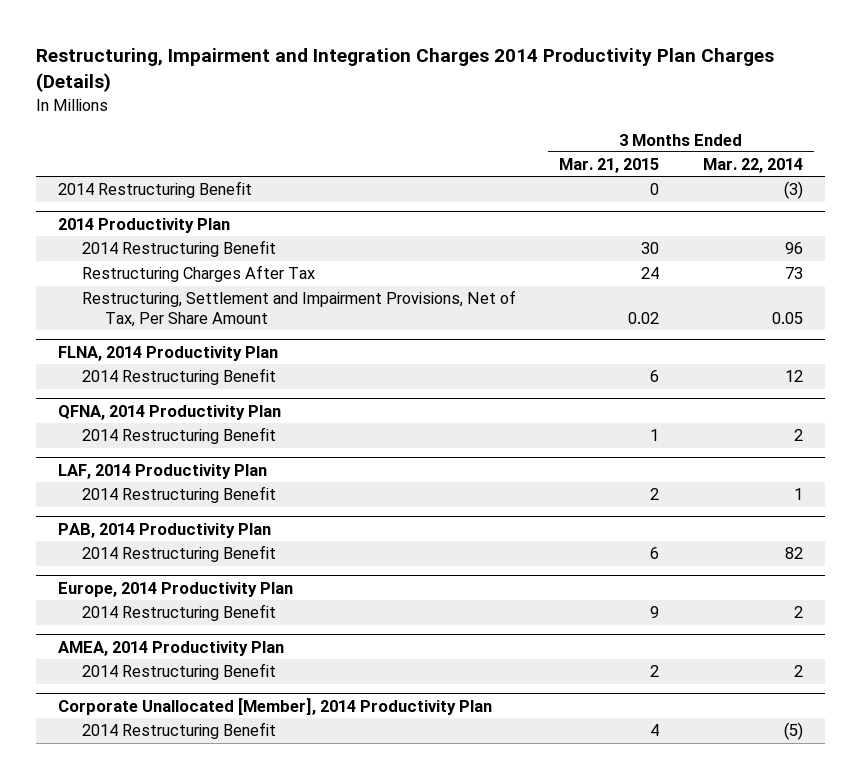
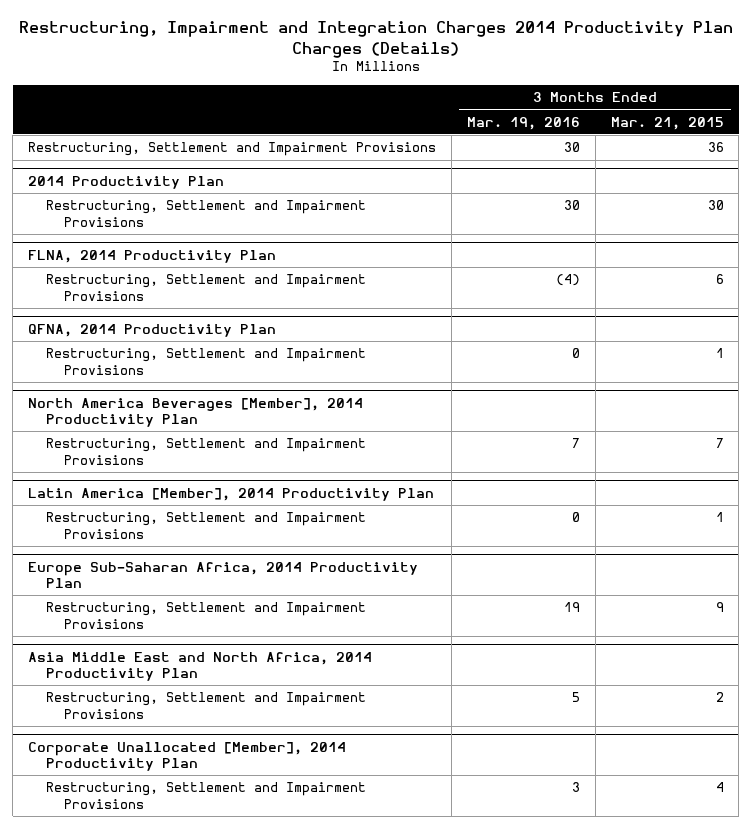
- | 3 Months Ended Mar. 21, 2015 | 3 Months Ended Mar. 22, 2014
+ | 3 Months Ended Mar. 19, 2016 | 3 Months Ended Mar. 21, 2015
- 2014 Restructuring Benefit | 0 | (3)
+ Restructuring, Settlement and Impairment Provisions | 30 | 36
@ 2014 Productivity Plan
- 2014 Restructuring Benefit | 30 | 96
- Restructuring Charges After Tax | 24 | 73
- Restructuring, Settlement and Impairment Provisions, Net of Tax, Per Share Amount | 0.02 | 0.05
+ Restructuring, Settlement and Impairment Provisions | 30 | 30
@ FLNA, 2014 Productivity Plan
- 2014 Restructuring Benefit | 6 | 12
+ Restructuring, Settlement and Impairment Provisions | (4) | 6
@ QFNA, 2014 Productivity Plan
- 2014 Restructuring Benefit | 1 | 2
- LAF, 2014 Productivity Plan
- 2014 Restructuring Benefit | 2 | 1
- PAB, 2014 Productivity Plan
- 2014 Restructuring Benefit | 6 | 82
- Europe, 2014 Productivity Plan
- 2014 Restructuring Benefit | 9 | 2
- AMEA, 2014 Productivity Plan
- 2014 Restructuring Benefit | 2 | 2
@ QFNA, 2014 Productivity Plan
+ Restructuring, Settlement and Impairment Provisions | 0 | 1
+ North America Beverages [Member], 2014 Productivity Plan
+ Restructuring, Settlement and Impairment Provisions | 7 | 7
+ Latin America [Member], 2014 Productivity Plan
+ Restructuring, Settlement and Impairment Provisions | 0 | 1
+ Europe Sub-Saharan Africa, 2014 Productivity Plan
+ Restructuring, Settlement and Impairment Provisions | 19 | 9
+ Asia Middle East and North Africa, 2014 Productivity Plan
+ Restructuring, Settlement and Impairment Provisions | 5 | 2
@ Corporate Unallocated [Member], 2014 Productivity Plan
- 2014 Restructuring Benefit | 4 | (5)
+ Restructuring, Settlement and Impairment Provisions | 3 | 4

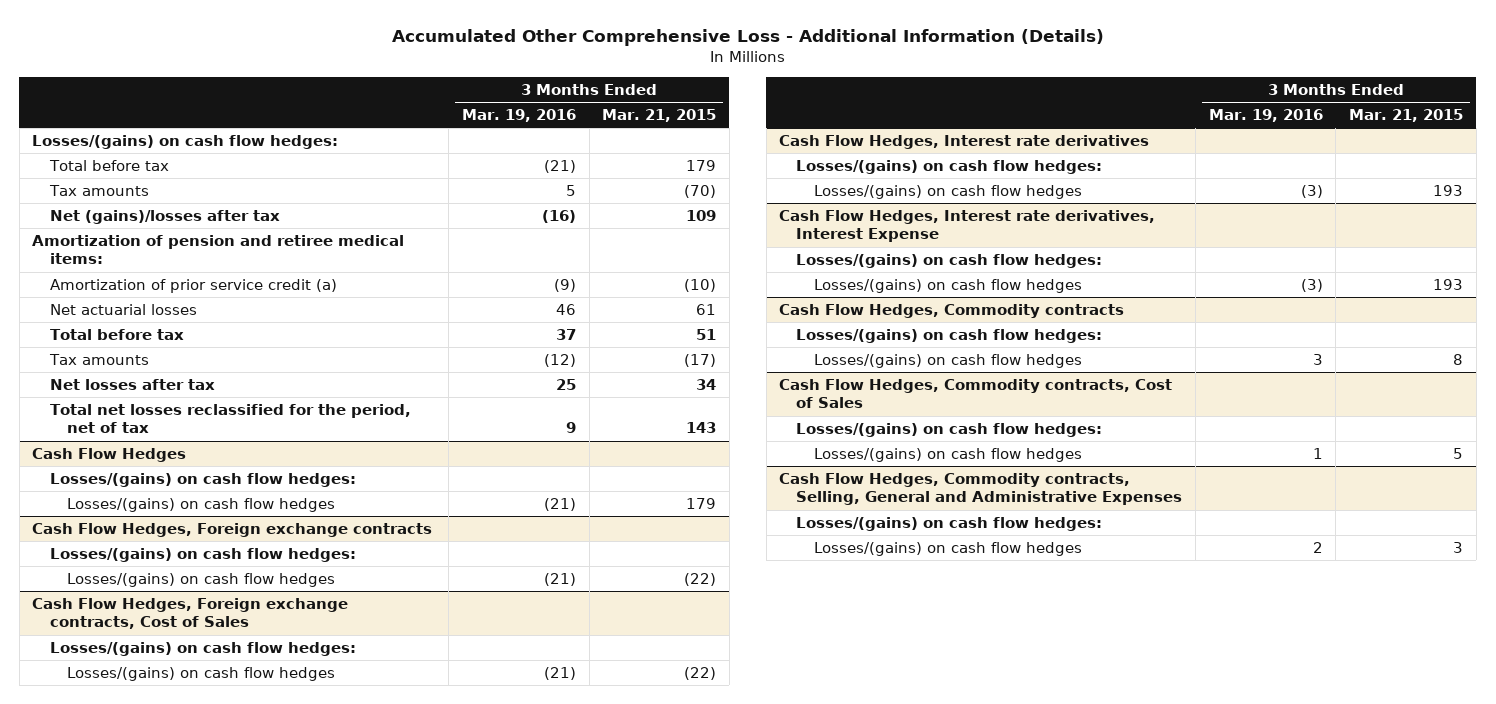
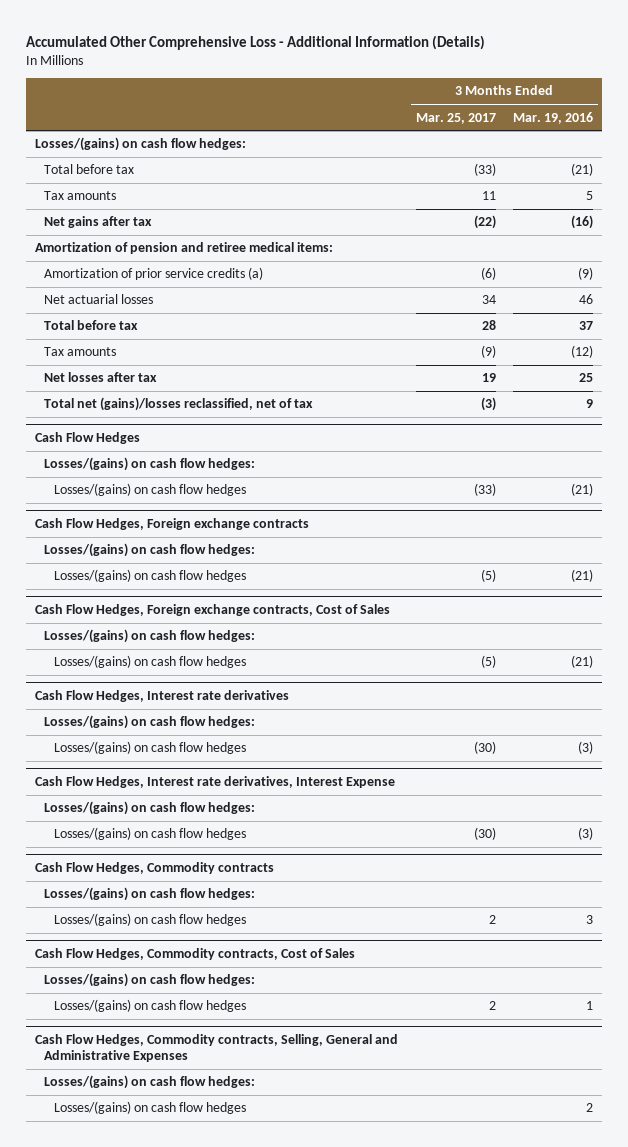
- | 3 Months Ended Mar. 19, 2016 | 3 Months Ended Mar. 21, 2015
+ | 3 Months Ended Mar. 25, 2017 | 3 Months Ended Mar. 19, 2016
- Net (gains)/losses after tax | (16) | 109
+ Net gains after tax | (22) | (16)
- Amortization of prior service credit (a) | (9) | (10)
+ Amortization of prior service credits (a) | (6) | (9)
- Total net losses reclassified for the period, net of tax | 9 | 143
+ Total net (gains)/losses reclassified, net of tax | (3) | 9

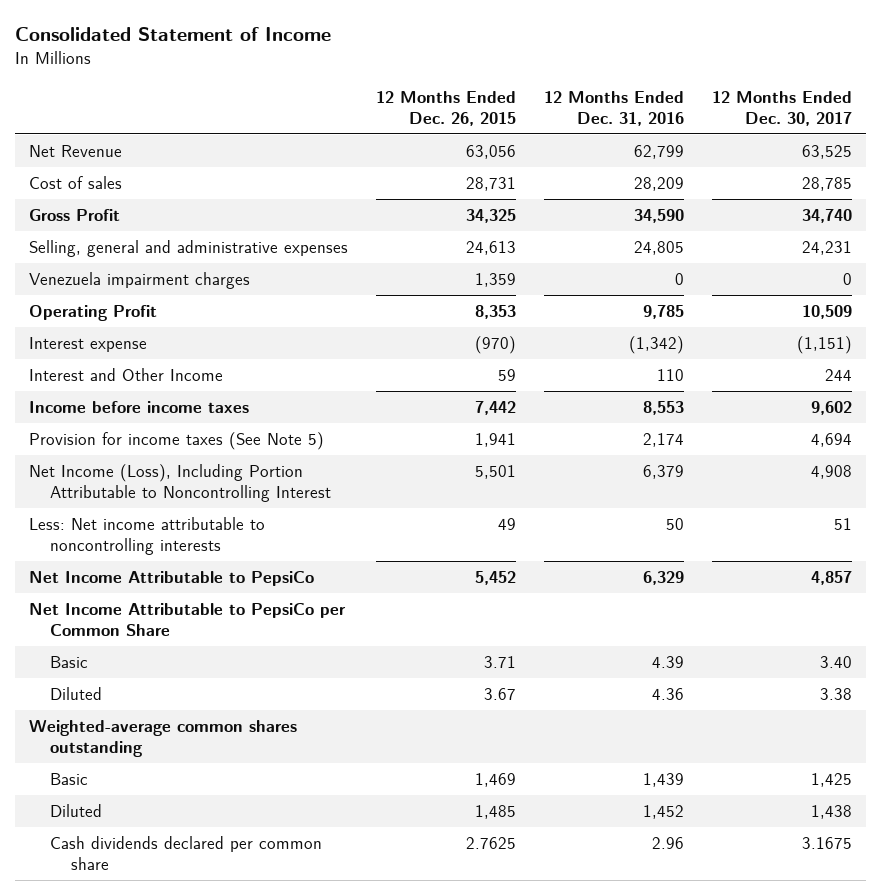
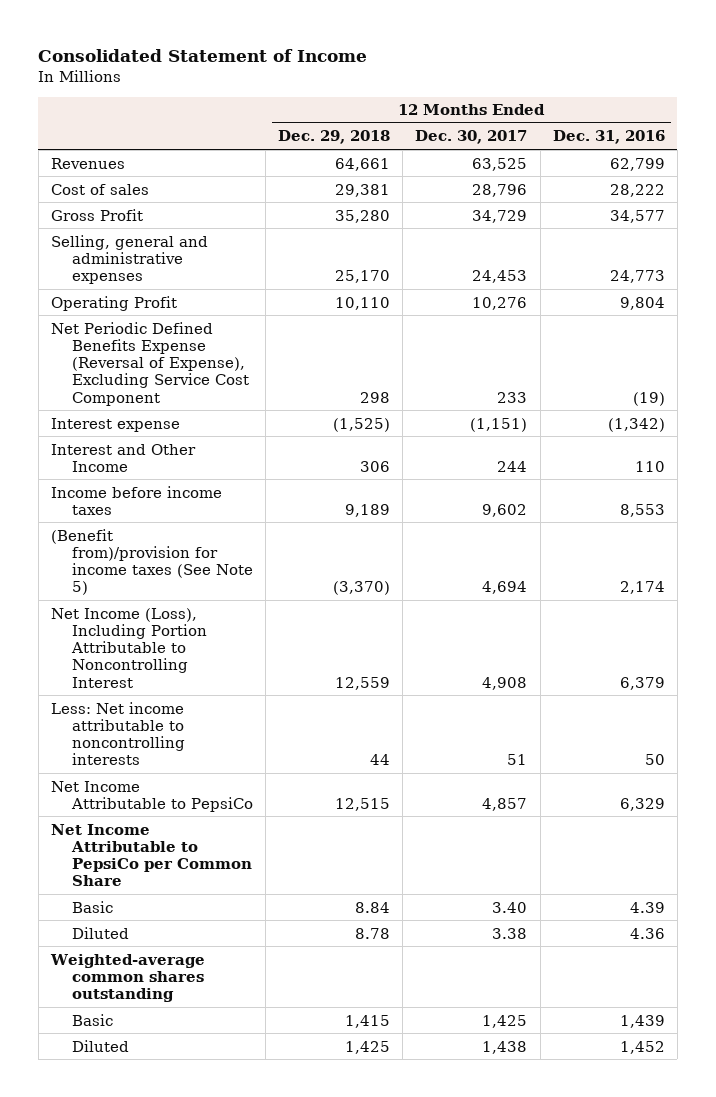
- | 12 Months Ended Dec. 26, 2015 | 12 Months Ended Dec. 31, 2016 | 12 Months Ended Dec. 30, 2017
+ | 12 Months Ended Dec. 29, 2018 | 12 Months Ended Dec. 30, 2017 | 12 Months Ended Dec. 31, 2016
- Net Revenue | 63,056 | 62,799 | 63,525
- Cost of sales | 28,731 | 28,209 | 28,785
- Gross Profit | 34,325 | 34,590 | 34,740
- Selling, general and administrative expenses | 24,613 | 24,805 | 24,231
- Venezuela impairment charges | 1,359 | 0 | 0
- Operating Profit | 8,353 | 9,785 | 10,509
+ Revenues | 64,661 | 63,525 | 62,799
+ Cost of sales | 29,381 | 28,796 | 28,222
+ Gross Profit | 35,280 | 34,729 | 34,577
+ Selling, general and administrative expenses | 25,170 | 24,453 | 24,773
+ Operating Profit | 10,110 | 10,276 | 9,804
+ Net Periodic Defined Benefits Expense (Reversal of Expense), Excluding Service Cost Component | 298 | 233 | (19)
- Provision for income taxes (See Note 5) | 1,941 | 2,174 | 4,694
+ (Benefit from)/provision for income taxes (See Note 5) | (3,370) | 4,694 | 2,174
- Cash dividends declared per common share | 2.7625 | 2.96 | 3.1675

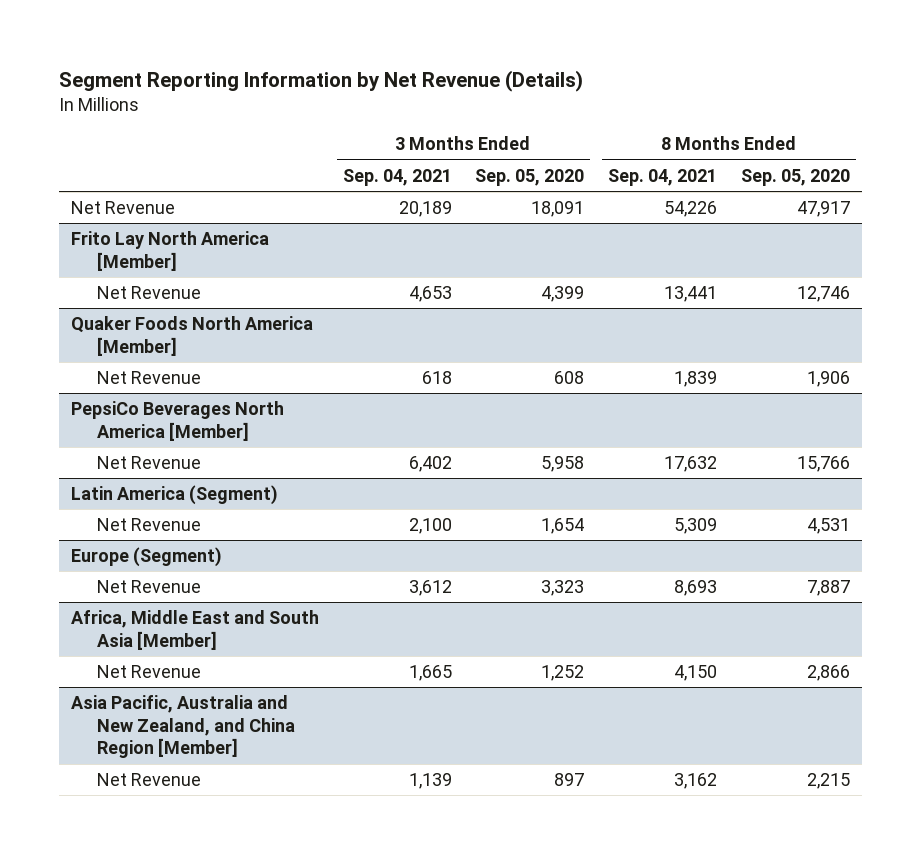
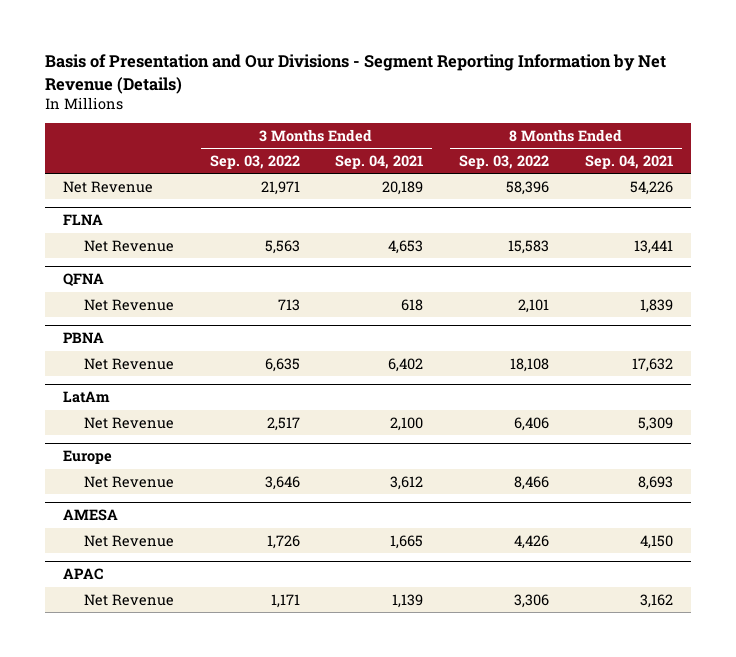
- Segment Reporting Information by Net Revenue (Details)
+ Basis of Presentation and Our Divisions - Segment Reporting Information by Net Revenue (Details)
- | 3 Months Ended Sep. 04, 2021 | 3 Months Ended Sep. 05, 2020 | 8 Months Ended Sep. 04, 2021 | 8 Months Ended Sep. 05, 2020
+ | 3 Months Ended Sep. 03, 2022 | 3 Months Ended Sep. 04, 2021 | 8 Months Ended Sep. 03, 2022 | 8 Months Ended Sep. 04, 2021
- Frito Lay North America [Member]
+ FLNA
- Quaker Foods North America [Member]
+ QFNA
- PepsiCo Beverages North America [Member]
+ PBNA
- Latin America (Segment)
+ LatAm
- Europe (Segment)
+ Europe
- Africa, Middle East and South Asia [Member]
+ AMESA
- Asia Pacific, Australia and New Zealand, and China Region [Member]
+ APAC

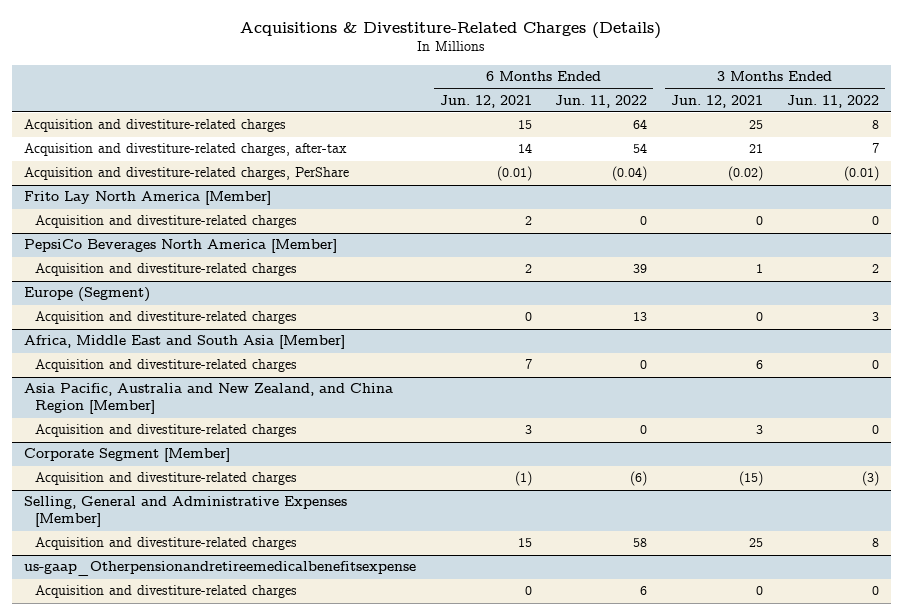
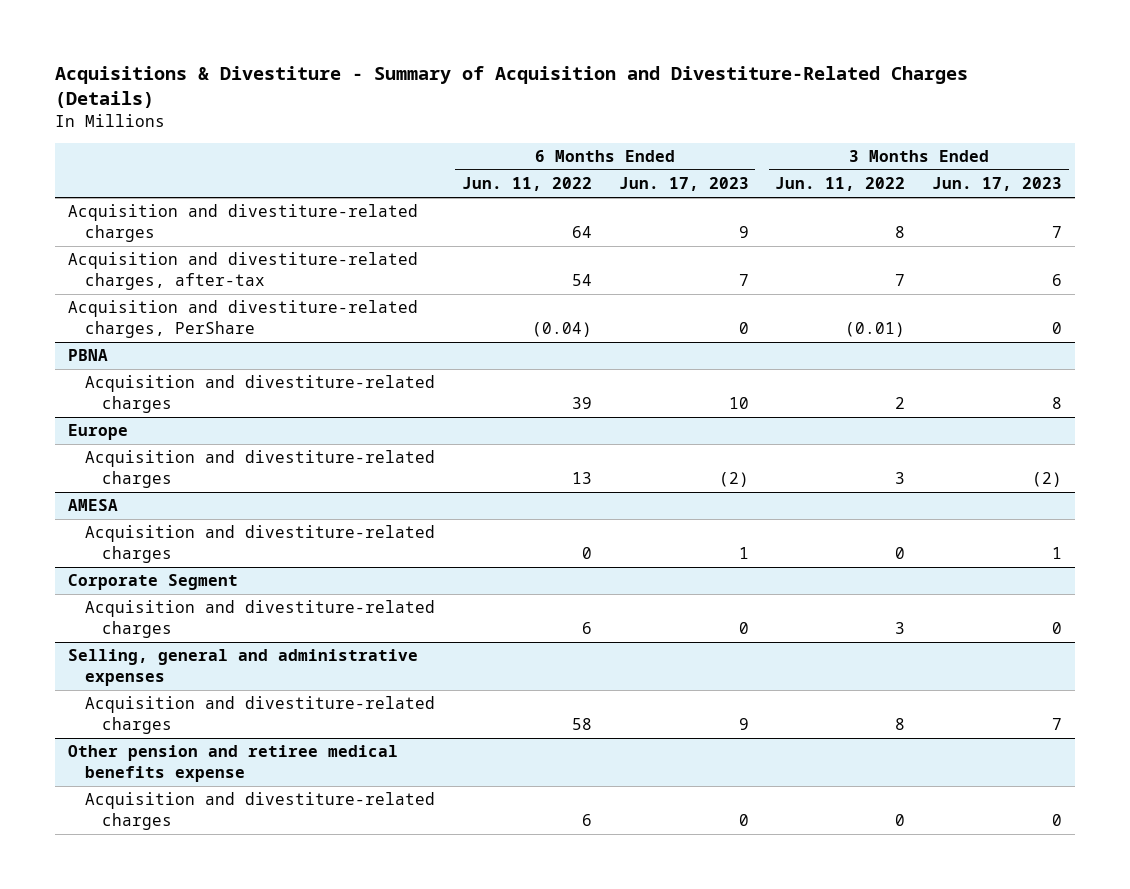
- Acquisitions & Divestiture-Related Charges (Details)
+ Acquisitions & Divestiture - Summary of Acquisition and Divestiture-Related Charges (Details)
- | 6 Months Ended Jun. 12, 2021 | 6 Months Ended Jun. 11, 2022 | 3 Months Ended Jun. 12, 2021 | 3 Months Ended Jun. 11, 2022
+ | 6 Months Ended Jun. 11, 2022 | 6 Months Ended Jun. 17, 2023 | 3 Months Ended Jun. 11, 2022 | 3 Months Ended Jun. 17, 2023
- Frito Lay North America [Member]
- Acquisition and divestiture-related charges | 2 | 0 | 0 | 0
- PepsiCo Beverages North America [Member]
+ PBNA
- Europe (Segment)
+ Europe
- Africa, Middle East and South Asia [Member]
- Acquisition and divestiture-related charges | 7 | 0 | 6 | 0
- Asia Pacific, Australia and New Zealand, and China Region [Member]
+ AMESA
- Corporate Segment [Member]
- Acquisition and divestiture-related charges | (1) | (6) | (15) | (3)
- Selling, General and Administrative Expenses [Member]
+ Corporate Segment
+ Acquisition and divestiture-related charges | 6 | 0 | 3 | 0
+ Selling, general and administrative expenses
- us-gaap_Otherpensionandretireemedicalbenefitsexpense
+ Other pension and retiree medical benefits expense

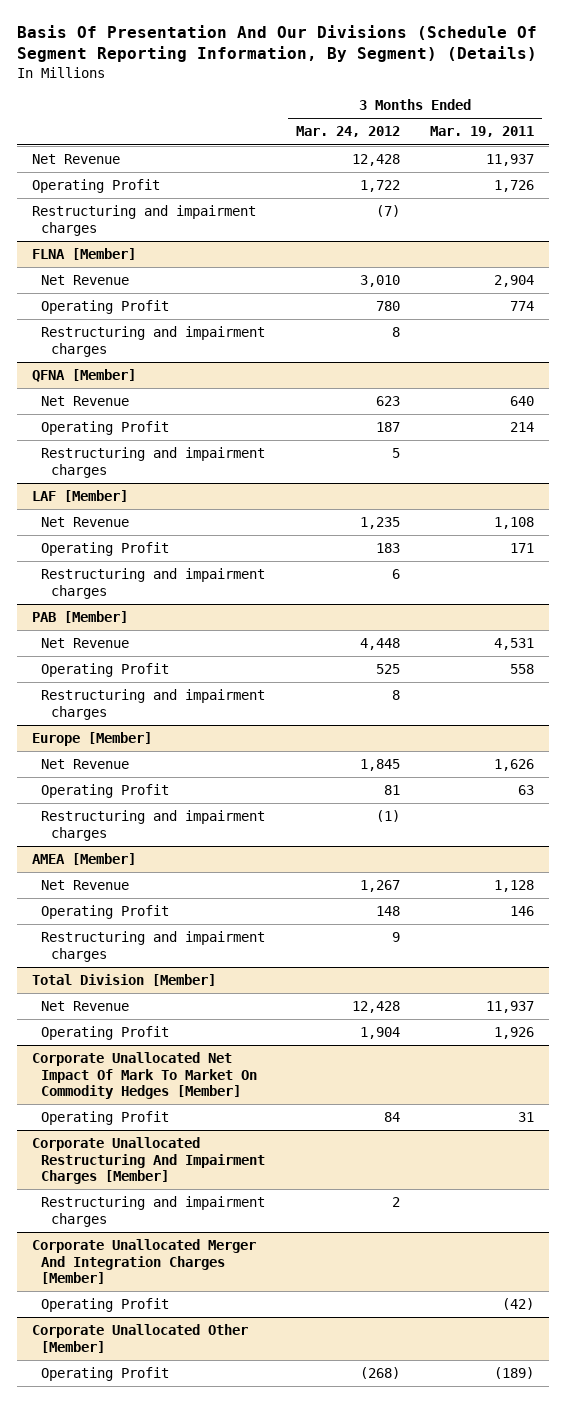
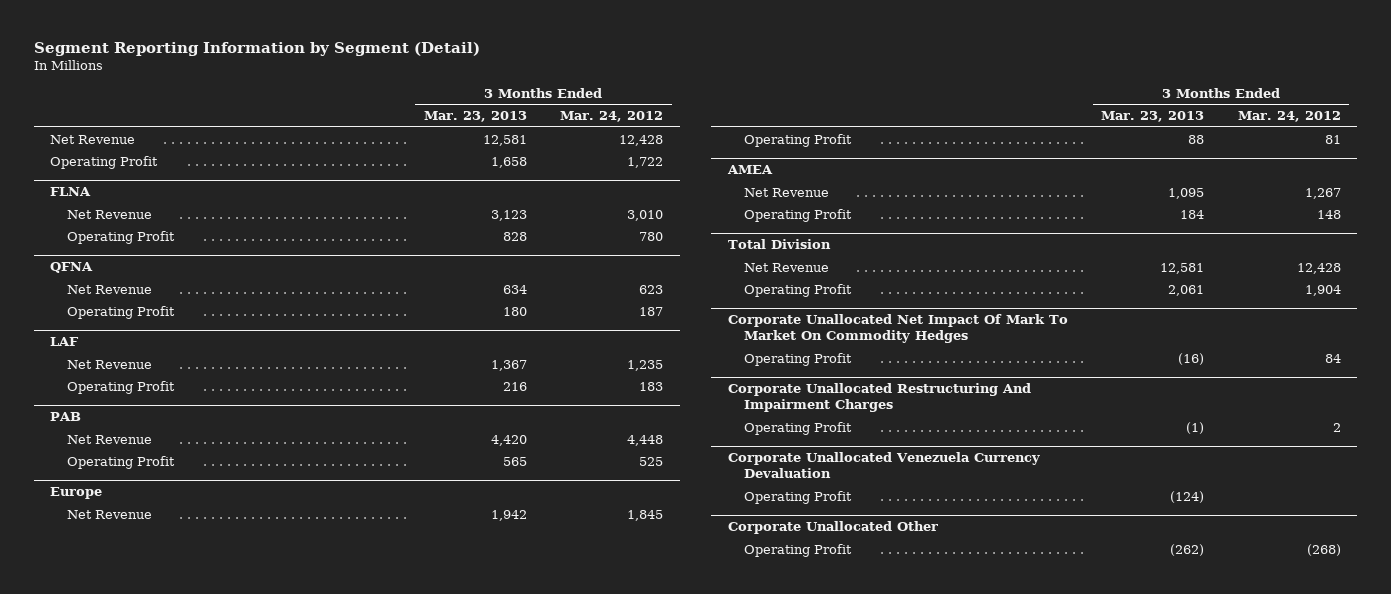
- Basis Of Presentation And Our Divisions (Schedule Of Segment Reporting Information, By Segment) (Details)
+ Segment Reporting Information by Segment (Detail)
- | 3 Months Ended Mar. 24, 2012 | 3 Months Ended Mar. 19, 2011
+ | 3 Months Ended Mar. 23, 2013 | 3 Months Ended Mar. 24, 2012
- Restructuring and impairment charges | (7) |
- FLNA [Member]
+ FLNA
- Restructuring and impairment charges | 8 |
- QFNA [Member]
+ QFNA
- Restructuring and impairment charges | 5 |
- LAF [Member]
+ LAF
- Restructuring and impairment charges | 6 |
- PAB [Member]
+ PAB
- Restructuring and impairment charges | 8 |
- Europe [Member]
+ Europe
- Restructuring and impairment charges | (1) |
- AMEA [Member]
+ AMEA
- Restructuring and impairment charges | 9 |
- Total Division [Member]
+ Total Division
- Corporate Unallocated Net Impact Of Mark To Market On Commodity Hedges [Member]
+ Corporate Unallocated Net Impact Of Mark To Market On Commodity Hedges
- Corporate Unallocated Restructuring And Impairment Charges [Member]
- Restructuring and impairment charges | 2 |
- Corporate Unallocated Merger And Integration Charges [Member]
+ Corporate Unallocated Restructuring And Impairment Charges
+ Operating Profit | (1) | 2
+ Corporate Unallocated Venezuela Currency Devaluation
- Corporate Unallocated Other [Member]
+ Corporate Unallocated Other

